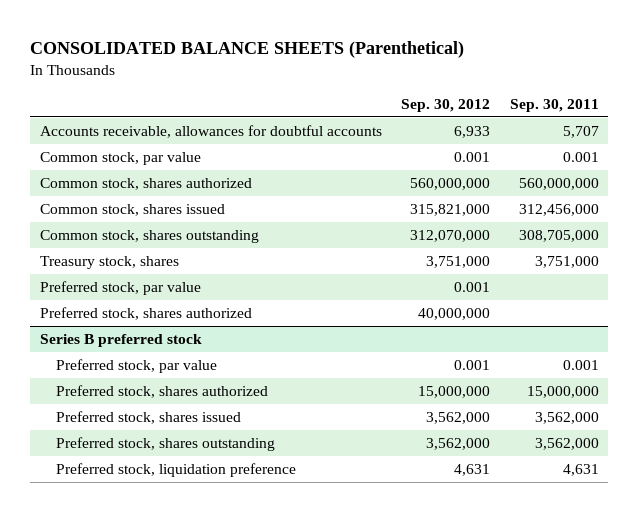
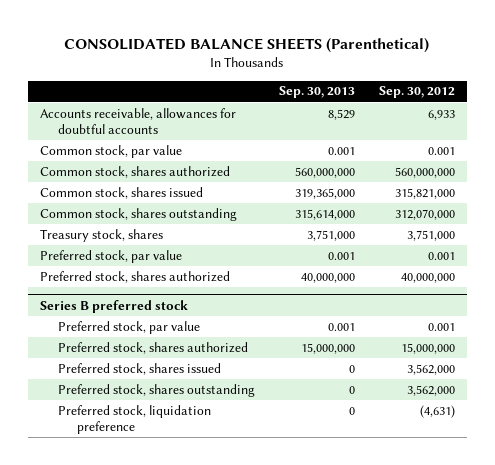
- | Sep. 30, 2012 | Sep. 30, 2011
+ | Sep. 30, 2013 | Sep. 30, 2012
@ Series B preferred stock
- Preferred stock, liquidation preference | 4,631 | 4,631
+ Preferred stock, liquidation preference | 0 | (4,631)

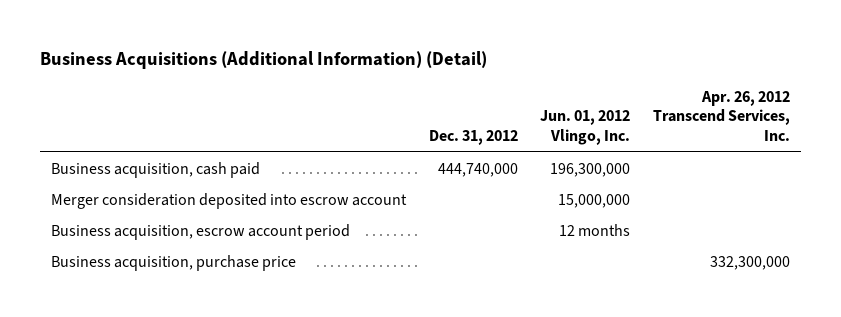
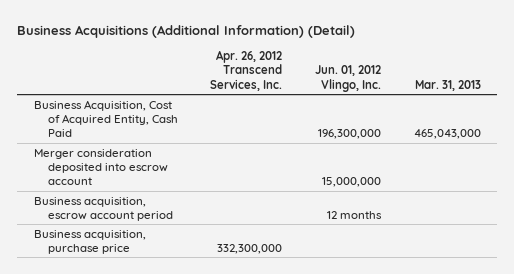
- | Dec. 31, 2012 | Jun. 01, 2012 Vlingo, Inc. | Apr. 26, 2012 Transcend Services, Inc.
+ | Apr. 26, 2012 Transcend Services, Inc. | Jun. 01, 2012 Vlingo, Inc. | Mar. 31, 2013
- Business acquisition, cash paid | 444,740,000 | 196,300,000 |
+ Business Acquisition, Cost of Acquired Entity, Cash Paid | | 196,300,000 | 465,043,000

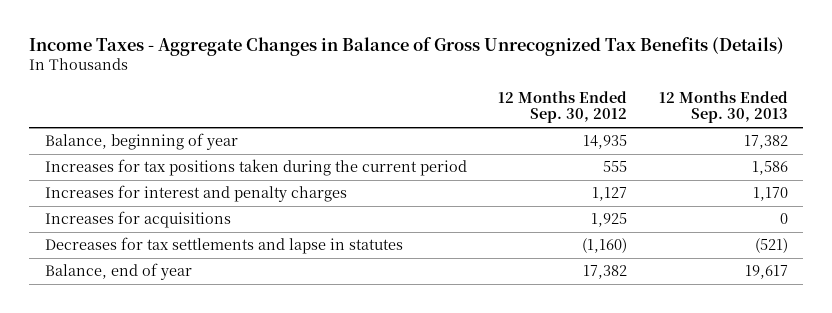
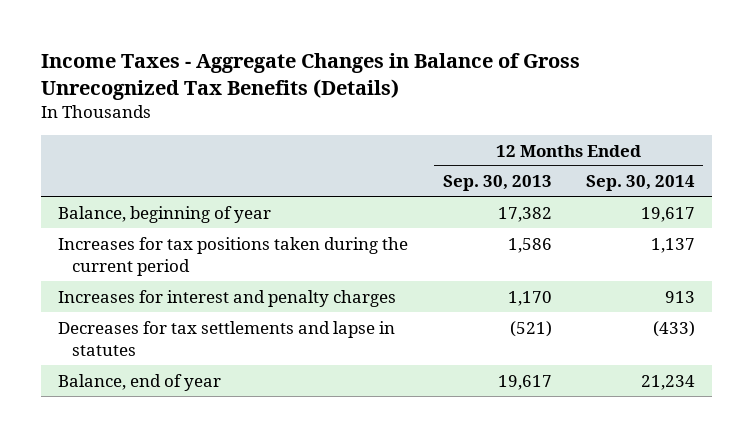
- | 12 Months Ended Sep. 30, 2012 | 12 Months Ended Sep. 30, 2013
+ | 12 Months Ended Sep. 30, 2013 | 12 Months Ended Sep. 30, 2014
- Increases for acquisitions | 1,925 | 0

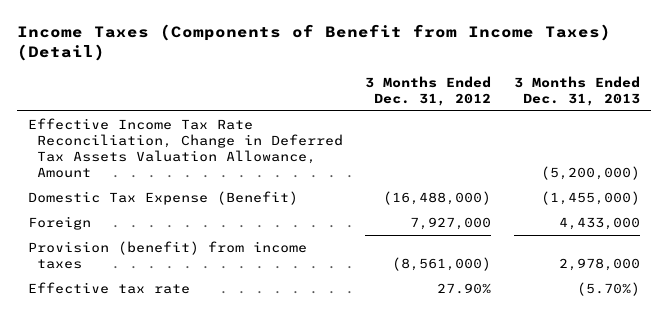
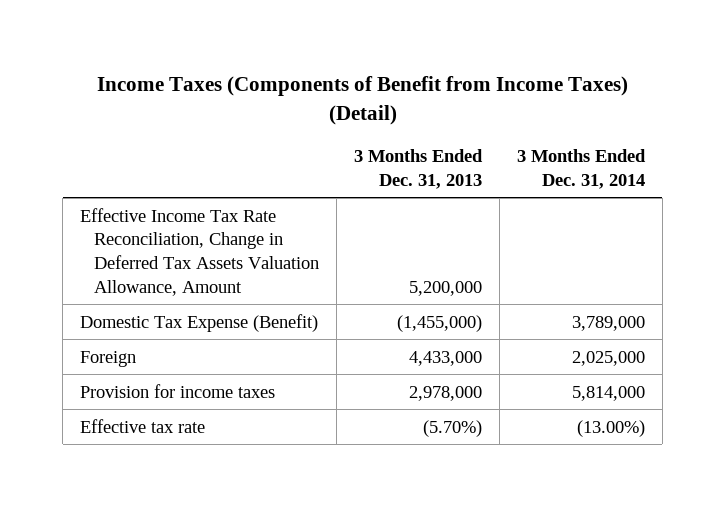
- | 3 Months Ended Dec. 31, 2012 | 3 Months Ended Dec. 31, 2013
+ | 3 Months Ended Dec. 31, 2013 | 3 Months Ended Dec. 31, 2014
- Effective Income Tax Rate Reconciliation, Change in Deferred Tax Assets Valuation Allowance, Amount | | (5,200,000)
+ Effective Income Tax Rate Reconciliation, Change in Deferred Tax Assets Valuation Allowance, Amount | 5,200,000 |
- Provision (benefit) from income taxes | (8,561,000) | 2,978,000
+ Provision for income taxes | 2,978,000 | 5,814,000

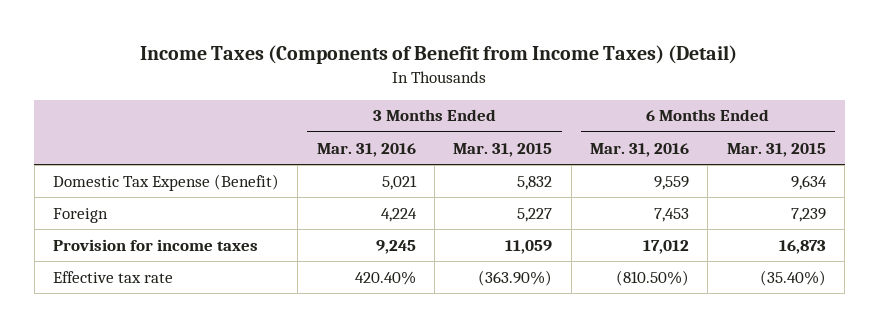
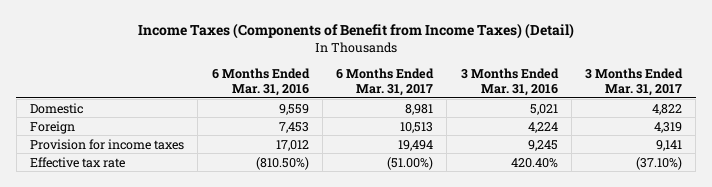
- | 3 Months Ended Mar. 31, 2016 | 3 Months Ended Mar. 31, 2015 | 6 Months Ended Mar. 31, 2016 | 6 Months Ended Mar. 31, 2015
+ | 6 Months Ended Mar. 31, 2016 | 6 Months Ended Mar. 31, 2017 | 3 Months Ended Mar. 31, 2016 | 3 Months Ended Mar. 31, 2017
- Domestic Tax Expense (Benefit) | 5,021 | 5,832 | 9,559 | 9,634
+ Domestic | 9,559 | 8,981 | 5,021 | 4,822

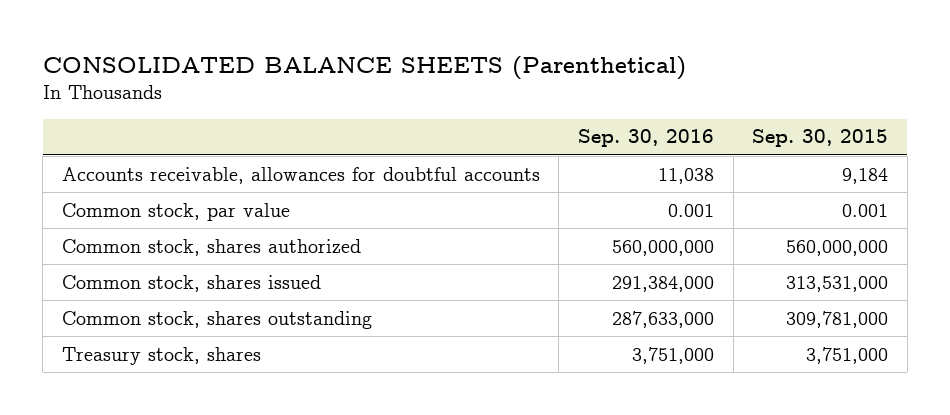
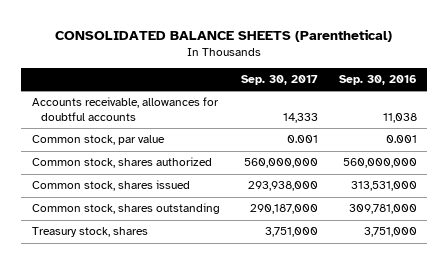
- | Sep. 30, 2016 | Sep. 30, 2015
+ | Sep. 30, 2017 | Sep. 30, 2016
- Common stock, shares issued | 291,384,000 | 313,531,000
- Common stock, shares outstanding | 287,633,000 | 309,781,000
+ Common stock, shares issued | 293,938,000 | 313,531,000
+ Common stock, shares outstanding | 290,187,000 | 309,781,000

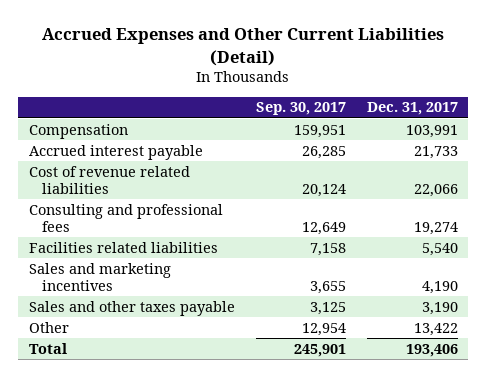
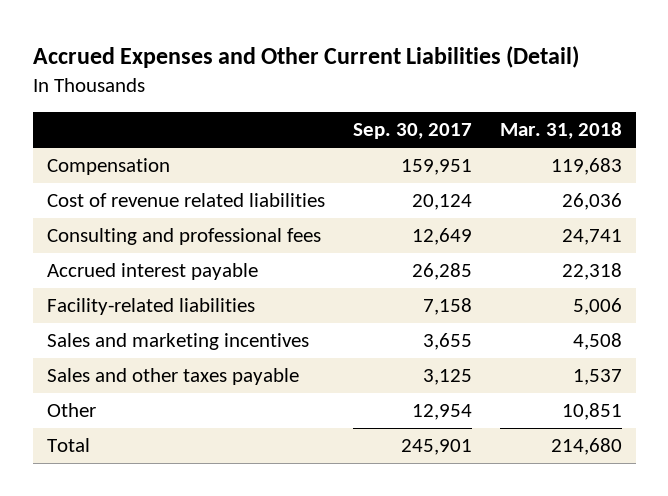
- | Sep. 30, 2017 | Dec. 31, 2017
+ | Sep. 30, 2017 | Mar. 31, 2018
- Facilities related liabilities | 7,158 | 5,540
moved down: Accrued interest payable | 26,285 | 22,318
+ Facility-related liabilities | 7,158 | 5,006

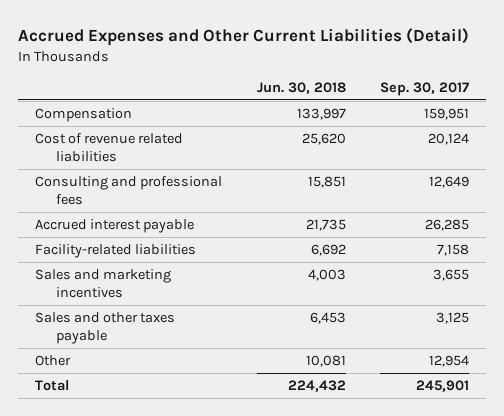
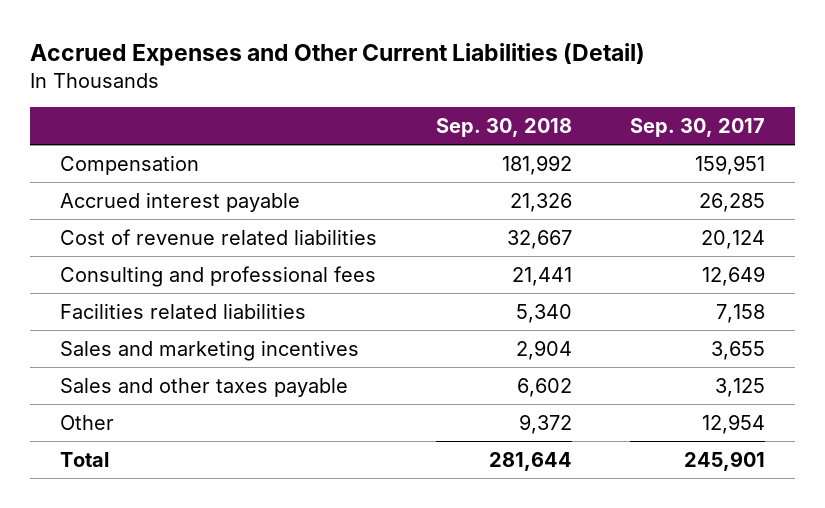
- | Jun. 30, 2018 | Sep. 30, 2017
+ | Sep. 30, 2018 | Sep. 30, 2017
moved up: Accrued interest payable | 21,326 | 26,285
- Facility-related liabilities | 6,692 | 7,158
+ Facilities related liabilities | 5,340 | 7,158

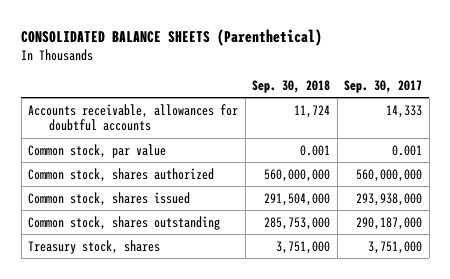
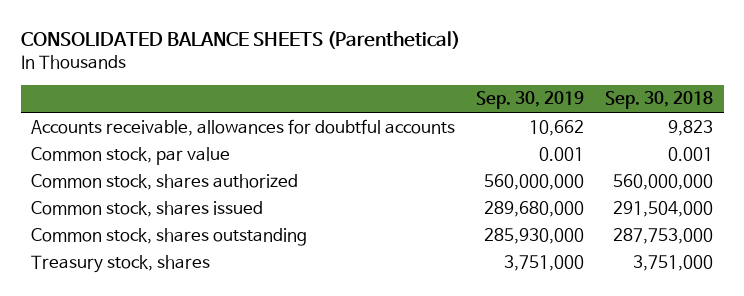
- | Sep. 30, 2018 | Sep. 30, 2017
+ | Sep. 30, 2019 | Sep. 30, 2018
- Accounts receivable, allowances for doubtful accounts | 11,724 | 14,333
+ Accounts receivable, allowances for doubtful accounts | 10,662 | 9,823
- Common stock, shares outstanding | 285,753,000 | 290,187,000
+ Common stock, shares outstanding | 285,930,000 | 287,753,000

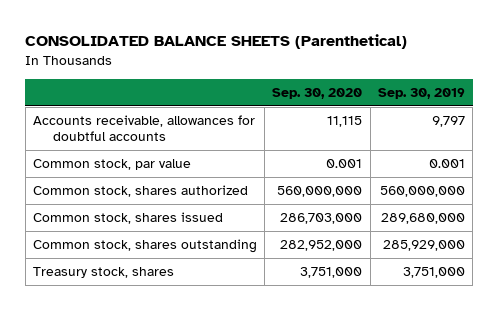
- | Sep. 30, 2019 | Sep. 30, 2018
+ | Sep. 30, 2020 | Sep. 30, 2019
- Accounts receivable, allowances for doubtful accounts | 10,662 | 9,823
+ Accounts receivable, allowances for doubtful accounts | 11,115 | 9,797
- Common stock, shares outstanding | 285,930,000 | 287,753,000
+ Common stock, shares outstanding | 282,952,000 | 285,929,000

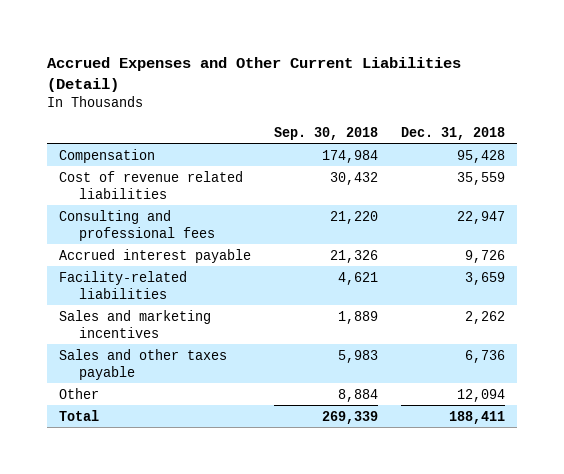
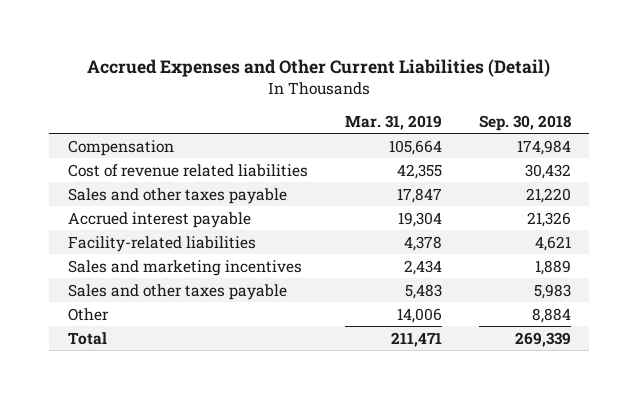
- | Sep. 30, 2018 | Dec. 31, 2018
+ | Mar. 31, 2019 | Sep. 30, 2018
- Consulting and professional fees | 21,220 | 22,947
+ Sales and other taxes payable | 17,847 | 21,220

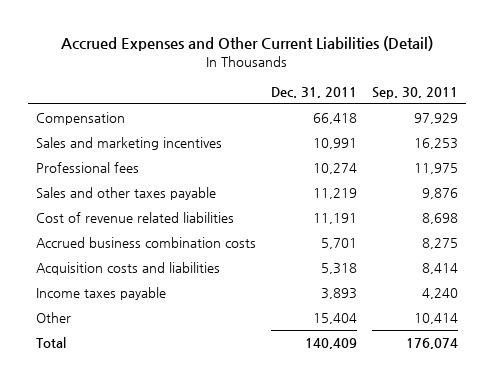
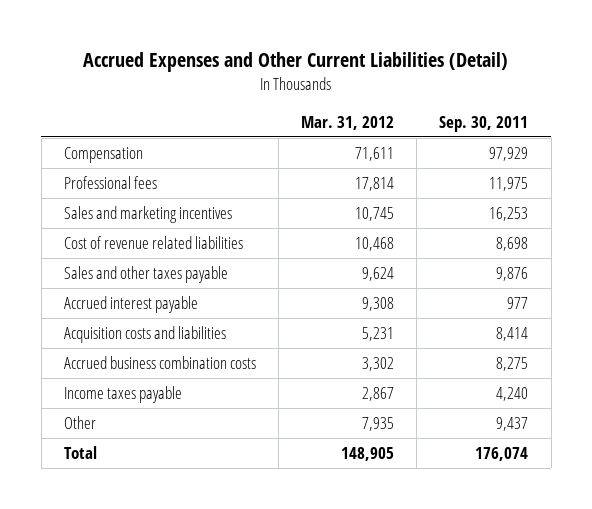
- | Dec. 31, 2011 | Sep. 30, 2011
+ | Mar. 31, 2012 | Sep. 30, 2011
moved down: Sales and marketing incentives | 10,745 | 16,253
moved down: Sales and other taxes payable | 9,624 | 9,876
+ Accrued interest payable | 9,308 | 977
moved down: Accrued business combination costs | 3,302 | 8,275
- Other | 15,404 | 10,414
+ Other | 7,935 | 9,437

